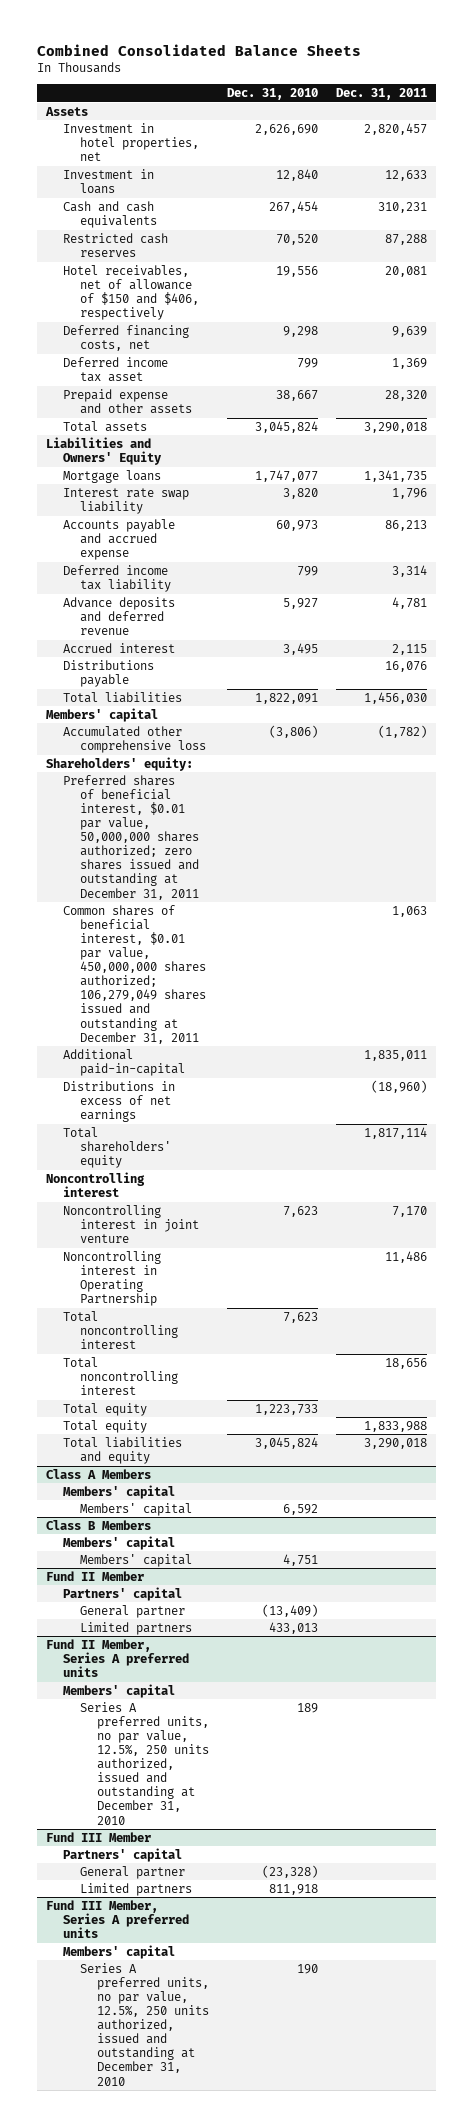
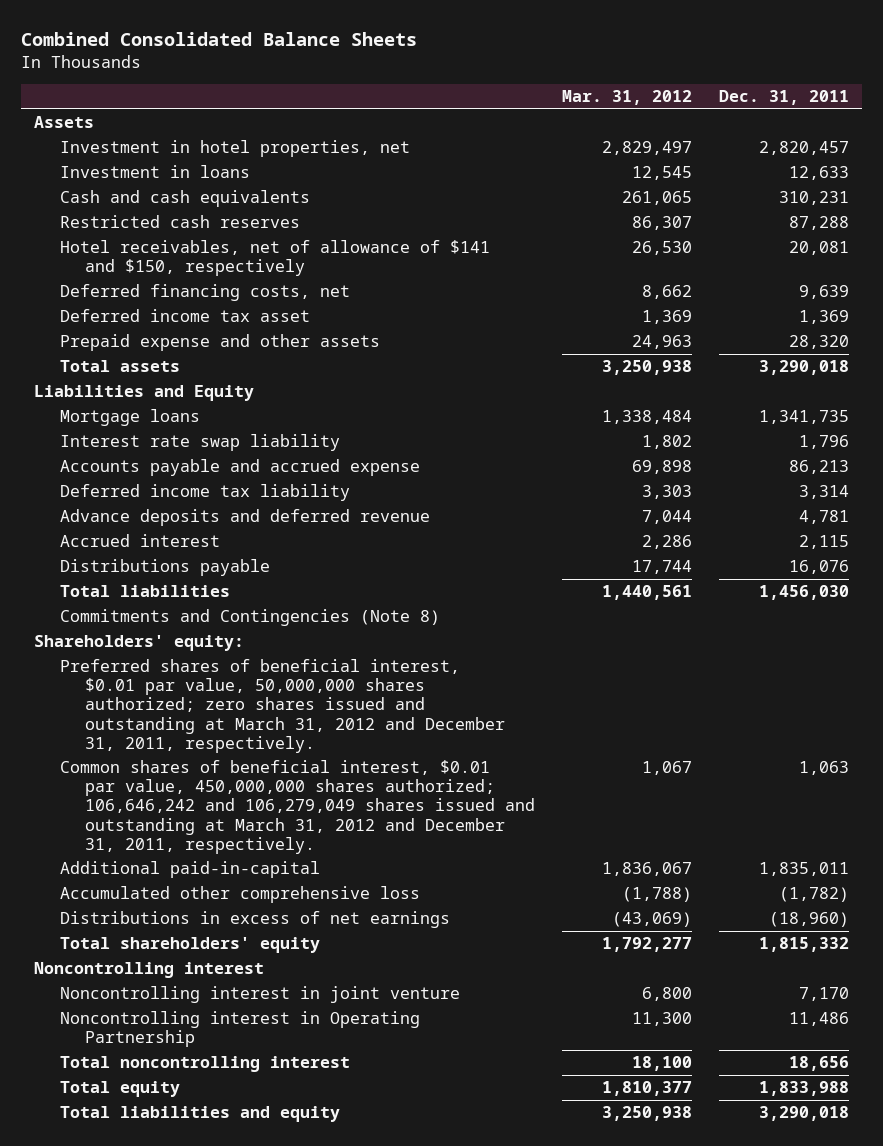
- | Dec. 31, 2010 | Dec. 31, 2011
+ | Mar. 31, 2012 | Dec. 31, 2011
- Hotel receivables, net of allowance of $150 and $406, respectively | 19,556 | 20,081
+ Hotel receivables, net of allowance of $141 and $150, respectively | 26,530 | 20,081
- Liabilities and Owners' Equity
+ Liabilities and Equity
- Members' capital
+ Commitments and Contingencies (Note 8)
- Preferred shares of beneficial interest, $0.01 par value, 50,000,000 shares authorized; zero shares issued and outstanding at December 31, 2011
- Common shares of beneficial interest, $0.01 par value, 450,000,000 shares authorized; 106,279,049 shares issued and outstanding at December 31, 2011 | | 1,063
+ Preferred shares of beneficial interest, $0.01 par value, 50,000,000 shares authorized; zero shares issued and outstanding at March 31, 2012 and December 31, 2011, respectively.
+ Common shares of beneficial interest, $0.01 par value, 450,000,000 shares authorized; 106,646,242 and 106,279,049 shares issued and outstanding at March 31, 2012 and December 31, 2011, respectively. | 1,067 | 1,063
moved down: Accumulated other comprehensive loss | (1,788) | (1,782)
- Total shareholders' equity | | 1,817,114
+ Total shareholders' equity | 1,792,277 | 1,815,332
- Total noncontrolling interest | 7,623 |
- Total equity | 1,223,733 |
- Class A Members
- Members' capital
- Members' capital | 6,592 |
- Class B Members
- Members' capital
- Members' capital | 4,751 |
- Fund II Member
- Partners' capital
- General partner | (13,409) |
- Limited partners | 433,013 |
- Fund II Member, Series A preferred units
- Members' capital
- Series A preferred units, no par value, 12.5%, 250 units authorized, issued and outstanding at December 31, 2010 | 189 |
- Fund III Member
- Partners' capital
- General partner | (23,328) |
- Limited partners | 811,918 |
- Fund III Member, Series A preferred units
- Members' capital
- Series A preferred units, no par value, 12.5%, 250 units authorized, issued and outstanding at December 31, 2010 | 190 |

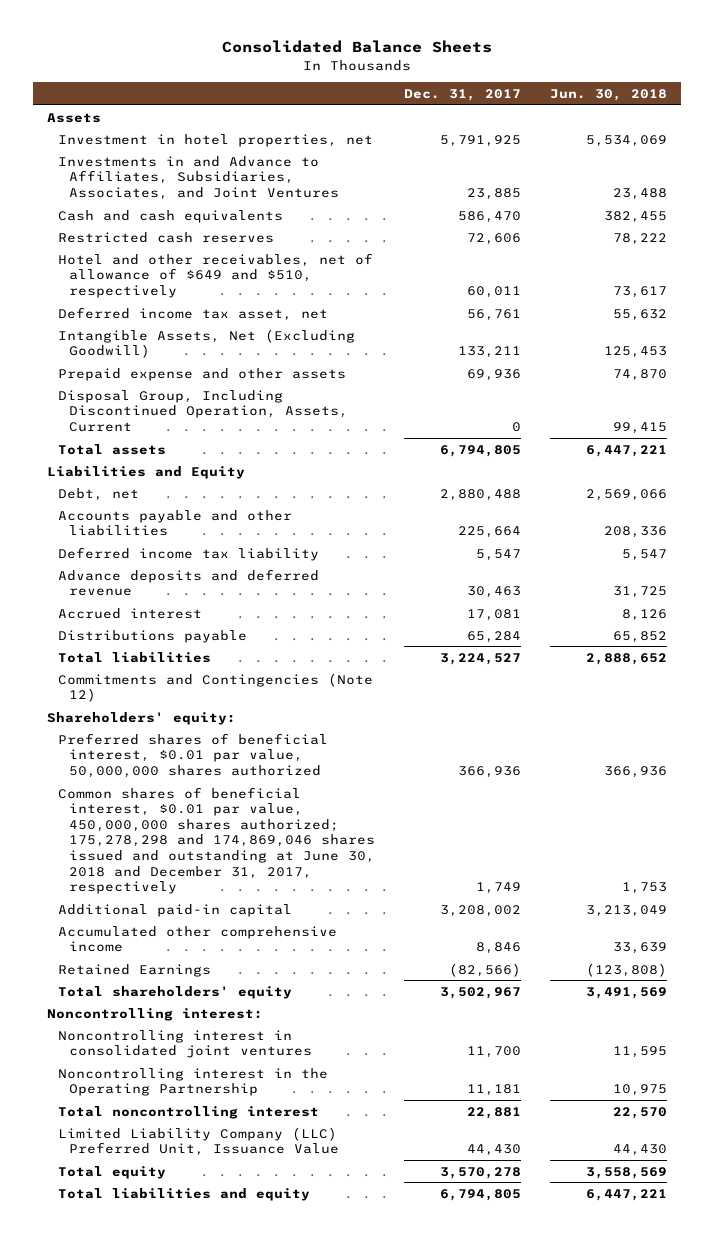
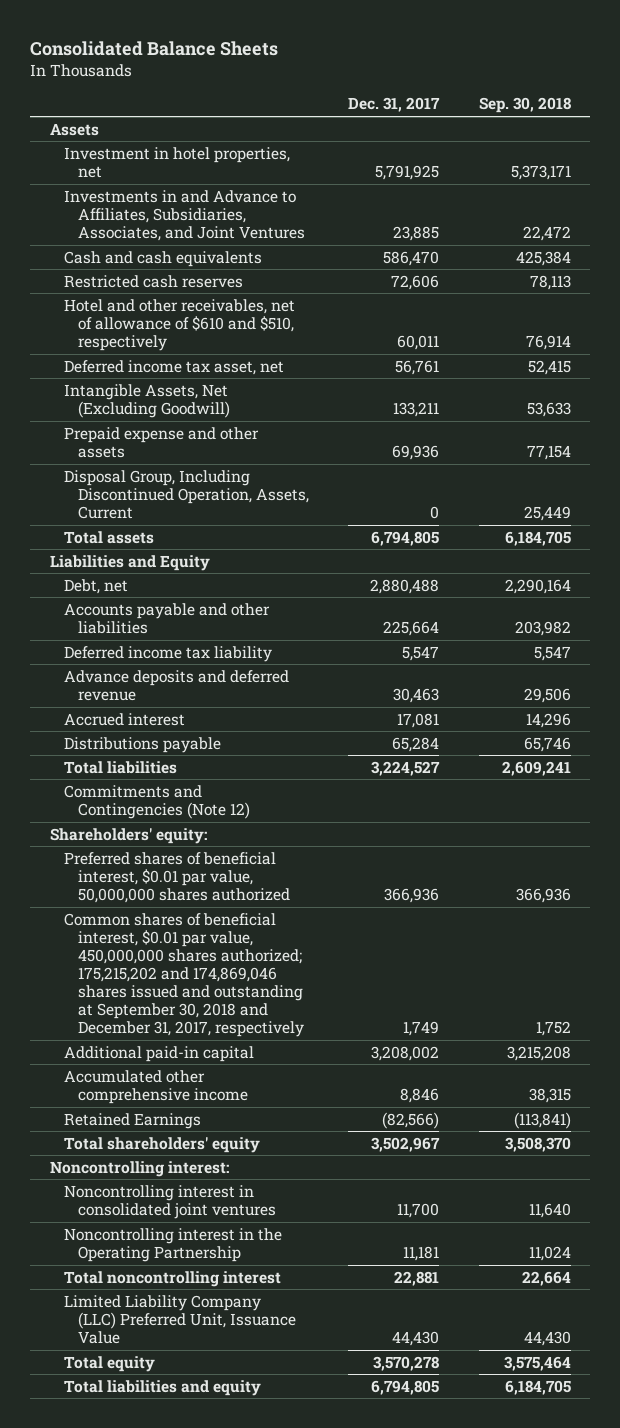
- | Dec. 31, 2017 | Jun. 30, 2018
+ | Dec. 31, 2017 | Sep. 30, 2018
- Hotel and other receivables, net of allowance of $649 and $510, respectively | 60,011 | 73,617
+ Hotel and other receivables, net of allowance of $610 and $510, respectively | 60,011 | 76,914
- Common shares of beneficial interest, $0.01 par value, 450,000,000 shares authorized; 175,278,298 and 174,869,046 shares issued and outstanding at June 30, 2018 and December 31, 2017, respectively | 1,749 | 1,753
+ Common shares of beneficial interest, $0.01 par value, 450,000,000 shares authorized; 175,215,202 and 174,869,046 shares issued and outstanding at September 30, 2018 and December 31, 2017, respectively | 1,749 | 1,752

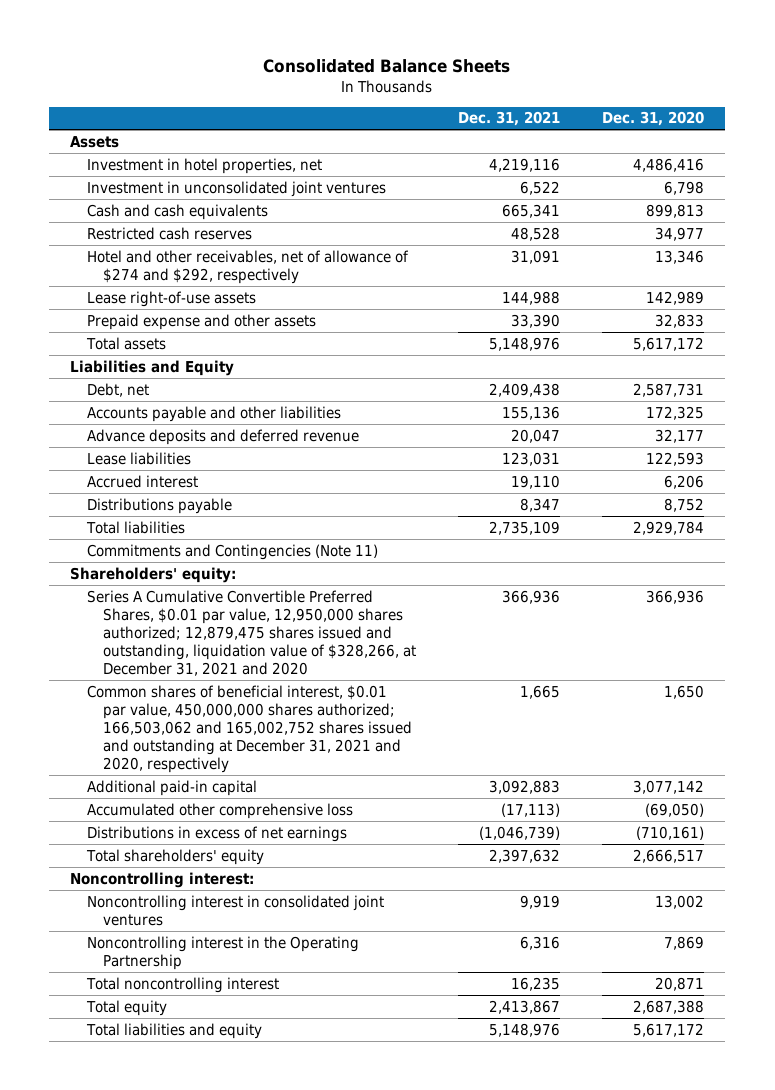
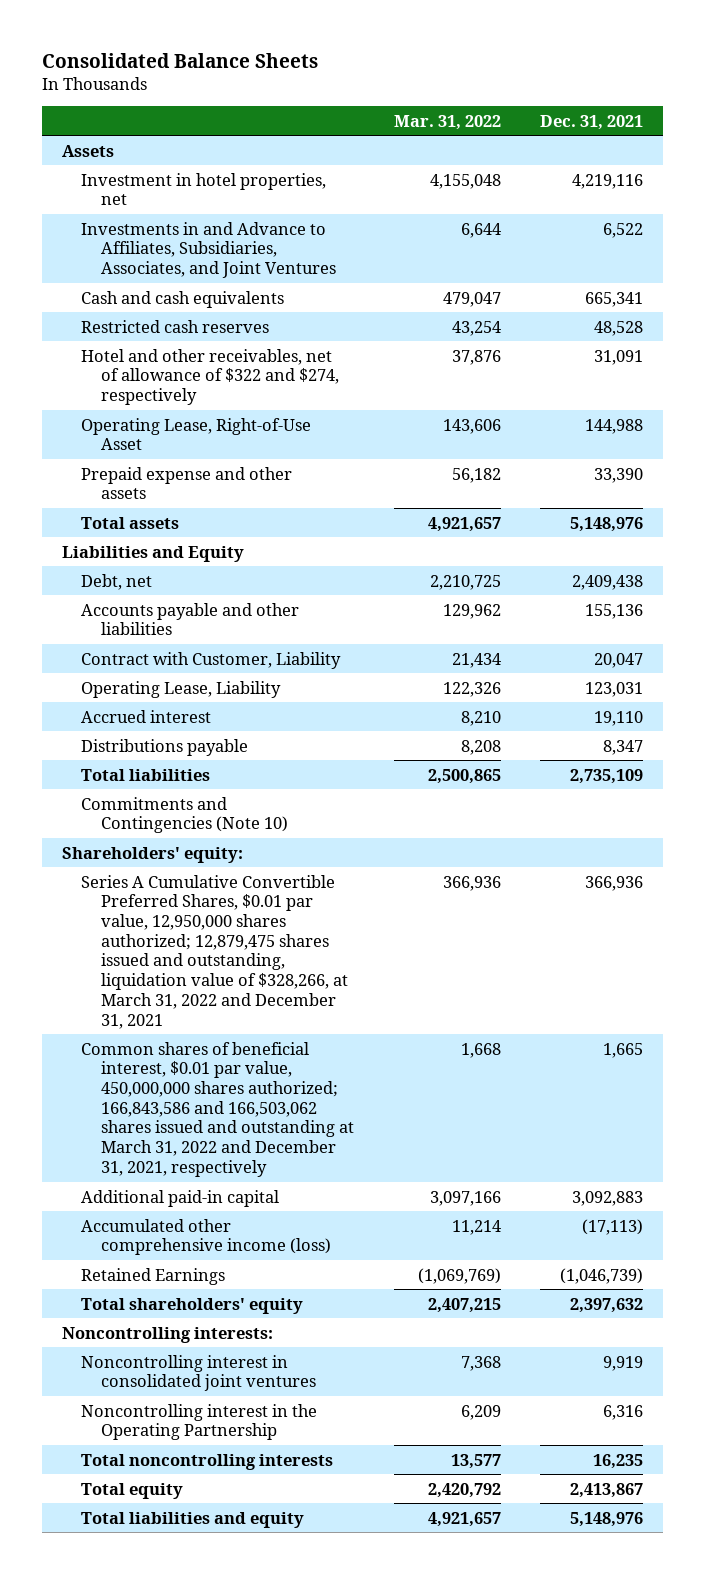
- | Dec. 31, 2021 | Dec. 31, 2020
+ | Mar. 31, 2022 | Dec. 31, 2021
- Investment in unconsolidated joint ventures | 6,522 | 6,798
+ Investments in and Advance to Affiliates, Subsidiaries, Associates, and Joint Ventures | 6,644 | 6,522
- Hotel and other receivables, net of allowance of $274 and $292, respectively | 31,091 | 13,346
- Lease right-of-use assets | 144,988 | 142,989
+ Hotel and other receivables, net of allowance of $322 and $274, respectively | 37,876 | 31,091
+ Operating Lease, Right-of-Use Asset | 143,606 | 144,988
- Advance deposits and deferred revenue | 20,047 | 32,177
- Lease liabilities | 123,031 | 122,593
+ Contract with Customer, Liability | 21,434 | 20,047
+ Operating Lease, Liability | 122,326 | 123,031
- Commitments and Contingencies (Note 11)
+ Commitments and Contingencies (Note 10)
- Series A Cumulative Convertible Preferred Shares, $0.01 par value, 12,950,000 shares authorized; 12,879,475 shares issued and outstanding, liquidation value of $328,266, at December 31, 2021 and 2020 | 366,936 | 366,936
- Common shares of beneficial interest, $0.01 par value, 450,000,000 shares authorized; 166,503,062 and 165,002,752 shares issued and outstanding at December 31, 2021 and 2020, respectively | 1,665 | 1,650
+ Series A Cumulative Convertible Preferred Shares, $0.01 par value, 12,950,000 shares authorized; 12,879,475 shares issued and outstanding, liquidation value of $328,266, at March 31, 2022 and December 31, 2021 | 366,936 | 366,936
+ Common shares of beneficial interest, $0.01 par value, 450,000,000 shares authorized; 166,843,586 and 166,503,062 shares issued and outstanding at March 31, 2022 and December 31, 2021, respectively | 1,668 | 1,665
- Accumulated other comprehensive loss | (17,113) | (69,050)
- Distributions in excess of net earnings | (1,046,739) | (710,161)
+ Accumulated other comprehensive income (loss) | 11,214 | (17,113)
+ Retained Earnings | (1,069,769) | (1,046,739)
- Noncontrolling interest:
+ Noncontrolling interests:
- Total noncontrolling interest | 16,235 | 20,871
+ Total noncontrolling interests | 13,577 | 16,235

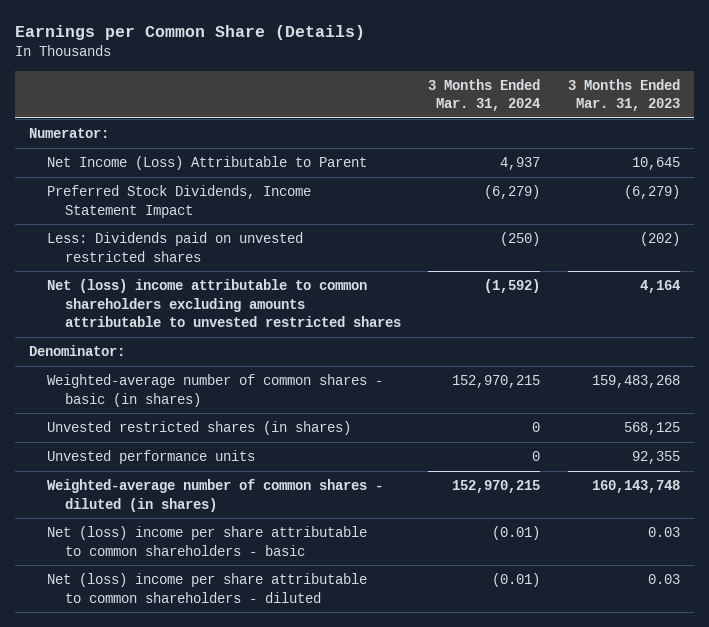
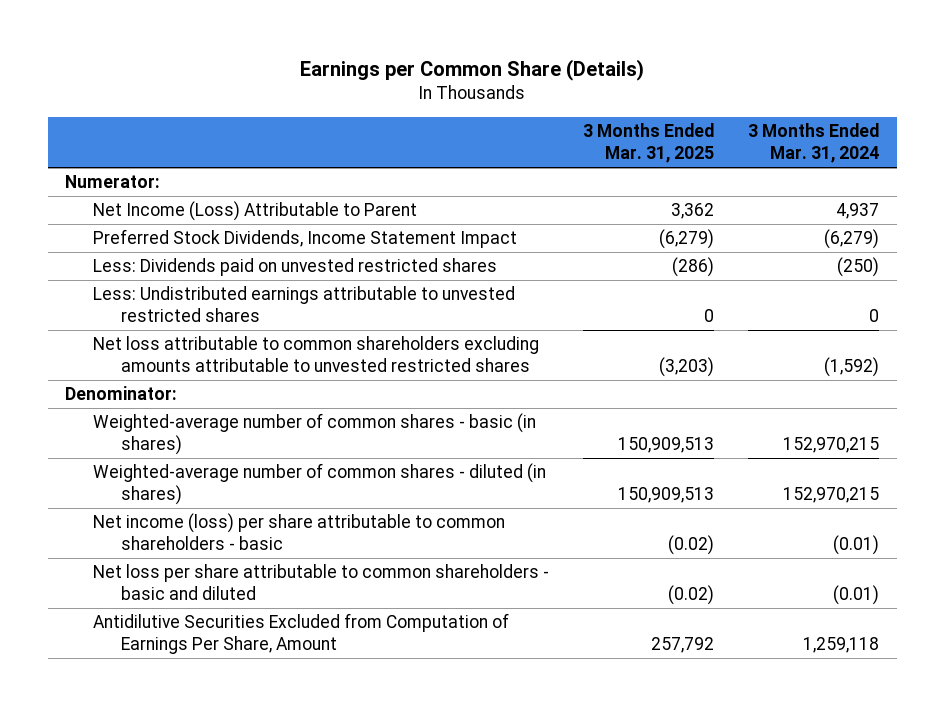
- | 3 Months Ended Mar. 31, 2024 | 3 Months Ended Mar. 31, 2023
+ | 3 Months Ended Mar. 31, 2025 | 3 Months Ended Mar. 31, 2024
- Net (loss) income attributable to common shareholders excluding amounts attributable to unvested restricted shares | (1,592) | 4,164
+ Less: Undistributed earnings attributable to unvested restricted shares | 0 | 0
+ Net loss attributable to common shareholders excluding amounts attributable to unvested restricted shares | (3,203) | (1,592)
- Unvested restricted shares (in shares) | 0 | 568,125
- Unvested performance units | 0 | 92,355
- Net (loss) income per share attributable to common shareholders - basic | (0.01) | 0.03
- Net (loss) income per share attributable to common shareholders - diluted | (0.01) | 0.03
+ Net income (loss) per share attributable to common shareholders - basic | (0.02) | (0.01)
+ Net loss per share attributable to common shareholders - basic and diluted | (0.02) | (0.01)
+ Antidilutive Securities Excluded from Computation of Earnings Per Share, Amount | 257,792 | 1,259,118

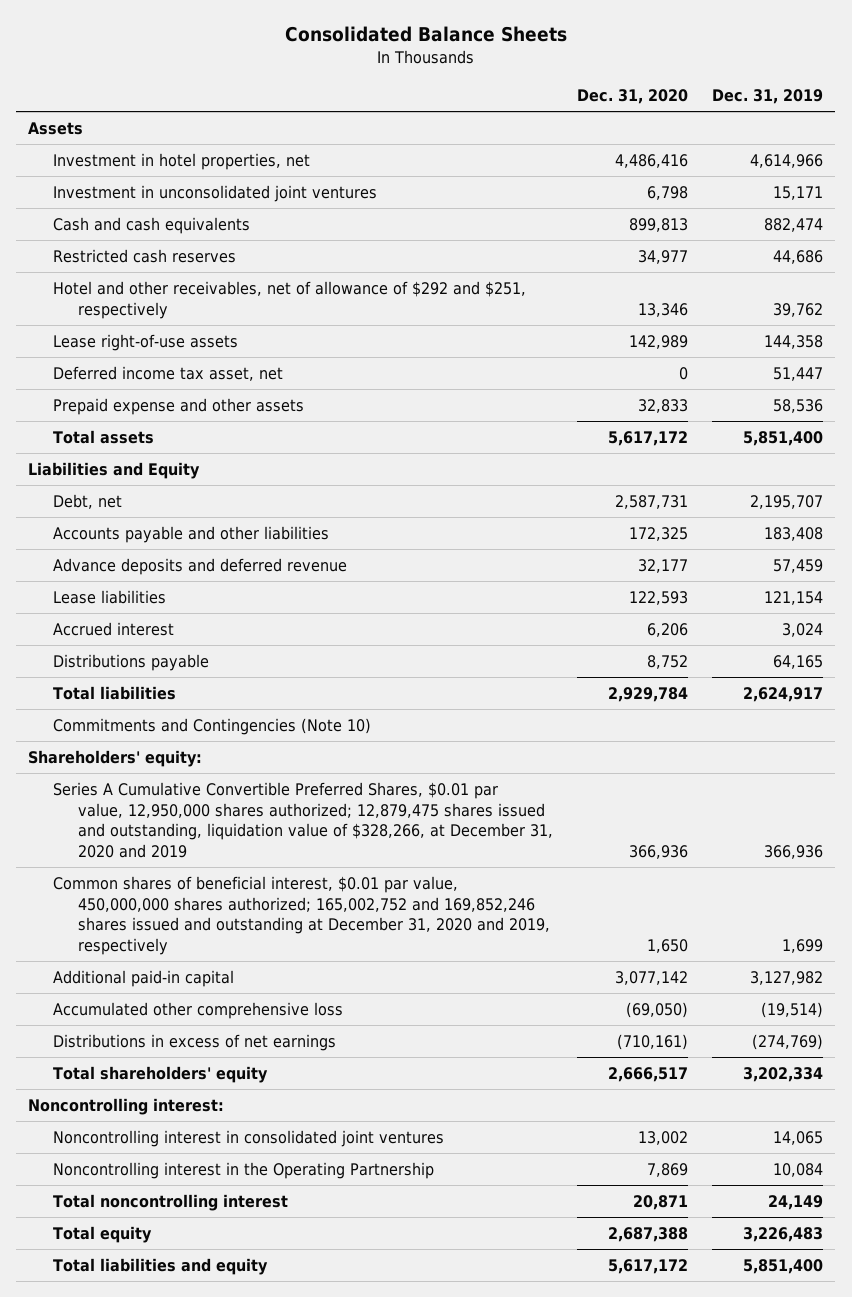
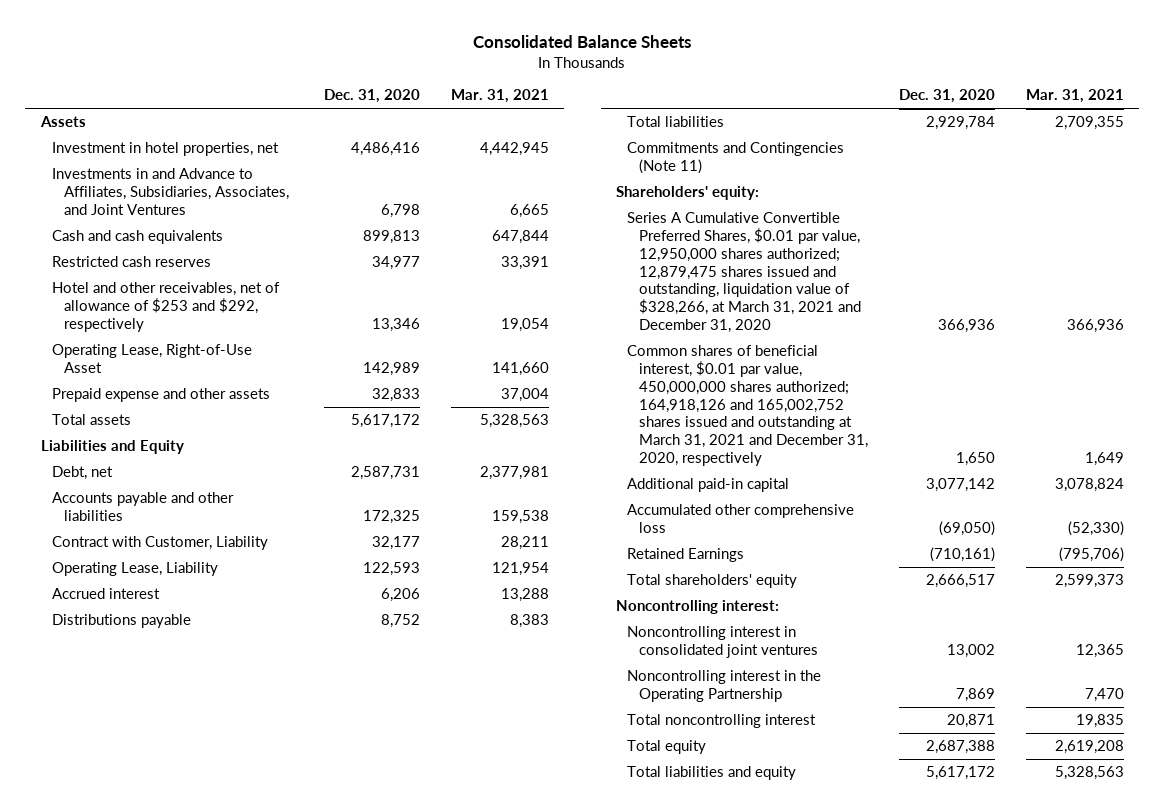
- | Dec. 31, 2020 | Dec. 31, 2019
+ | Dec. 31, 2020 | Mar. 31, 2021
- Investment in unconsolidated joint ventures | 6,798 | 15,171
+ Investments in and Advance to Affiliates, Subsidiaries, Associates, and Joint Ventures | 6,798 | 6,665
- Hotel and other receivables, net of allowance of $292 and $251, respectively | 13,346 | 39,762
- Lease right-of-use assets | 142,989 | 144,358
- Deferred income tax asset, net | 0 | 51,447
+ Hotel and other receivables, net of allowance of $253 and $292, respectively | 13,346 | 19,054
+ Operating Lease, Right-of-Use Asset | 142,989 | 141,660
- Advance deposits and deferred revenue | 32,177 | 57,459
- Lease liabilities | 122,593 | 121,154
+ Contract with Customer, Liability | 32,177 | 28,211
+ Operating Lease, Liability | 122,593 | 121,954
- Commitments and Contingencies (Note 10)
+ Commitments and Contingencies (Note 11)
- Series A Cumulative Convertible Preferred Shares, $0.01 par value, 12,950,000 shares authorized; 12,879,475 shares issued and outstanding, liquidation value of $328,266, at December 31, 2020 and 2019 | 366,936 | 366,936
- Common shares of beneficial interest, $0.01 par value, 450,000,000 shares authorized; 165,002,752 and 169,852,246 shares issued and outstanding at December 31, 2020 and 2019, respectively | 1,650 | 1,699
+ Series A Cumulative Convertible Preferred Shares, $0.01 par value, 12,950,000 shares authorized; 12,879,475 shares issued and outstanding, liquidation value of $328,266, at March 31, 2021 and December 31, 2020 | 366,936 | 366,936
+ Common shares of beneficial interest, $0.01 par value, 450,000,000 shares authorized; 164,918,126 and 165,002,752 shares issued and outstanding at March 31, 2021 and December 31, 2020, respectively | 1,650 | 1,649
- Distributions in excess of net earnings | (710,161) | (274,769)
+ Retained Earnings | (710,161) | (795,706)

